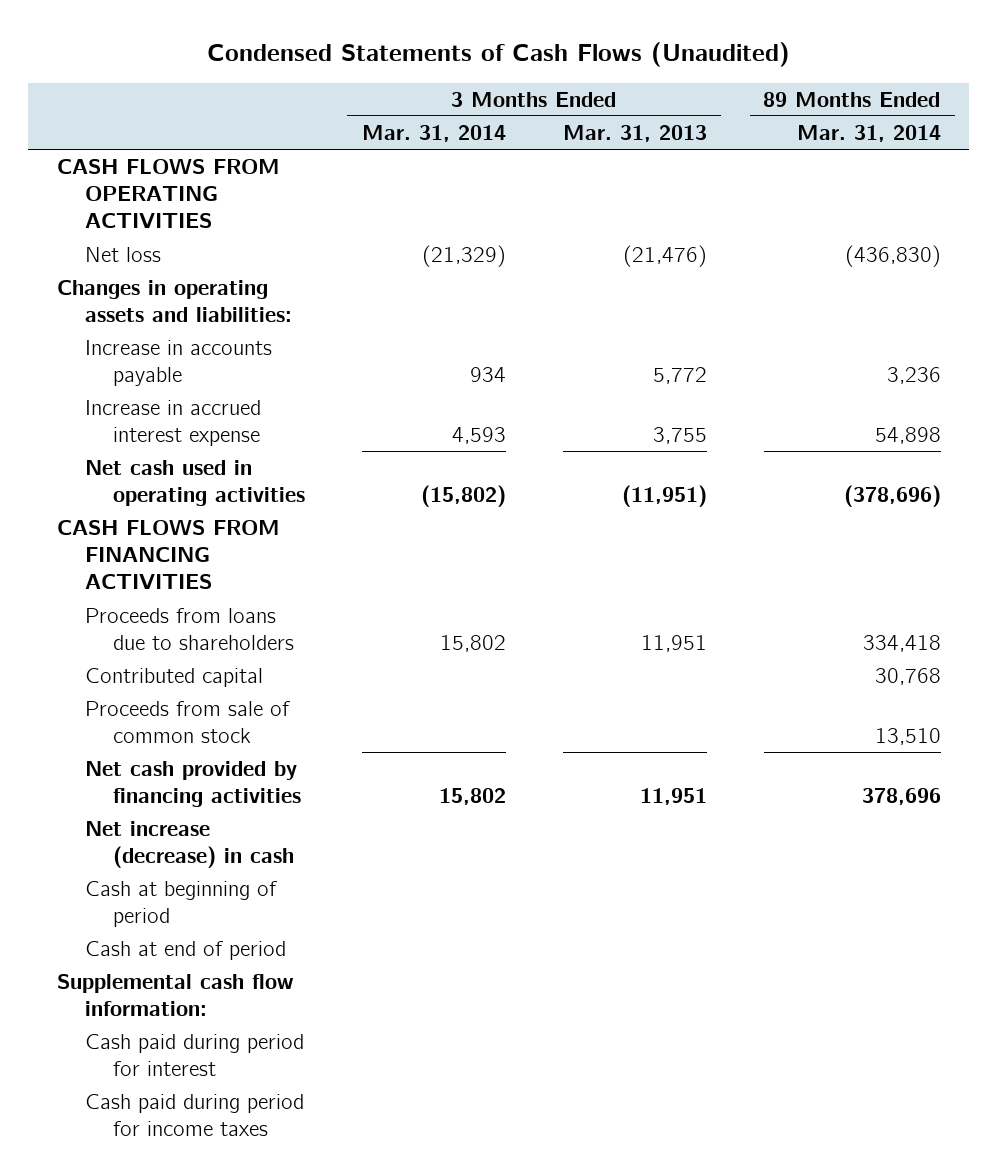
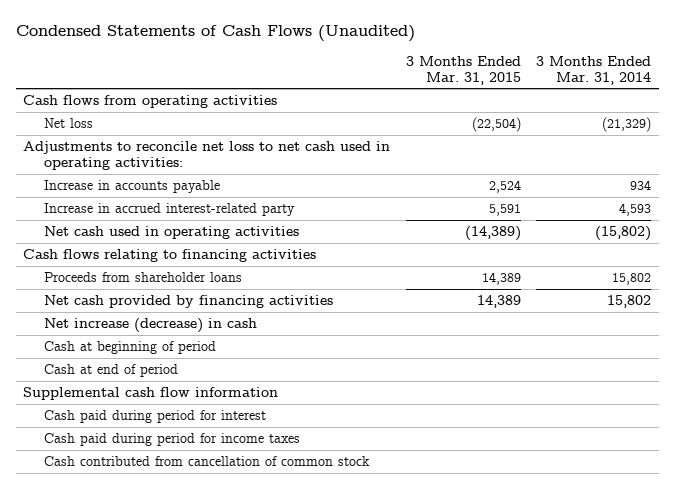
- | 3 Months Ended Mar. 31, 2014 | 3 Months Ended Mar. 31, 2013 | 89 Months Ended Mar. 31, 2014
+ | 3 Months Ended Mar. 31, 2015 | 3 Months Ended Mar. 31, 2014
- CASH FLOWS FROM OPERATING ACTIVITIES
+ Cash flows from operating activities
- Changes in operating assets and liabilities:
+ Adjustments to reconcile net loss to net cash used in operating activities:
- Increase in accrued interest expense | 4,593 | 3,755 | 54,898
+ Increase in accrued interest-related party | 5,591 | 4,593
- CASH FLOWS FROM FINANCING ACTIVITIES
- Proceeds from loans due to shareholders | 15,802 | 11,951 | 334,418
- Contributed capital | | | 30,768
- Proceeds from sale of common stock | | | 13,510
+ Cash flows relating to financing activities
+ Proceeds from shareholder loans | 14,389 | 15,802
- Supplemental cash flow information:
+ Supplemental cash flow information
+ Cash contributed from cancellation of common stock

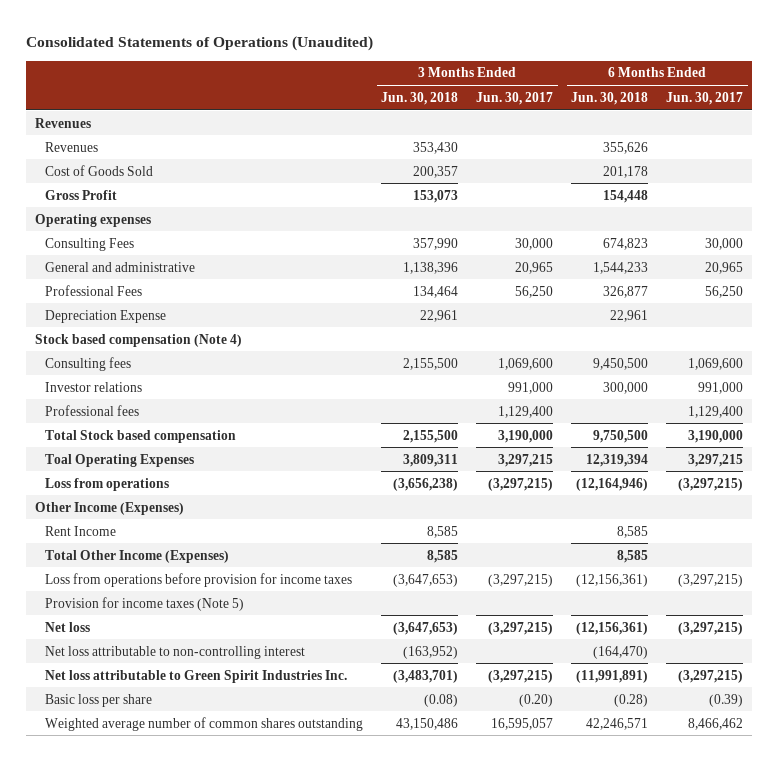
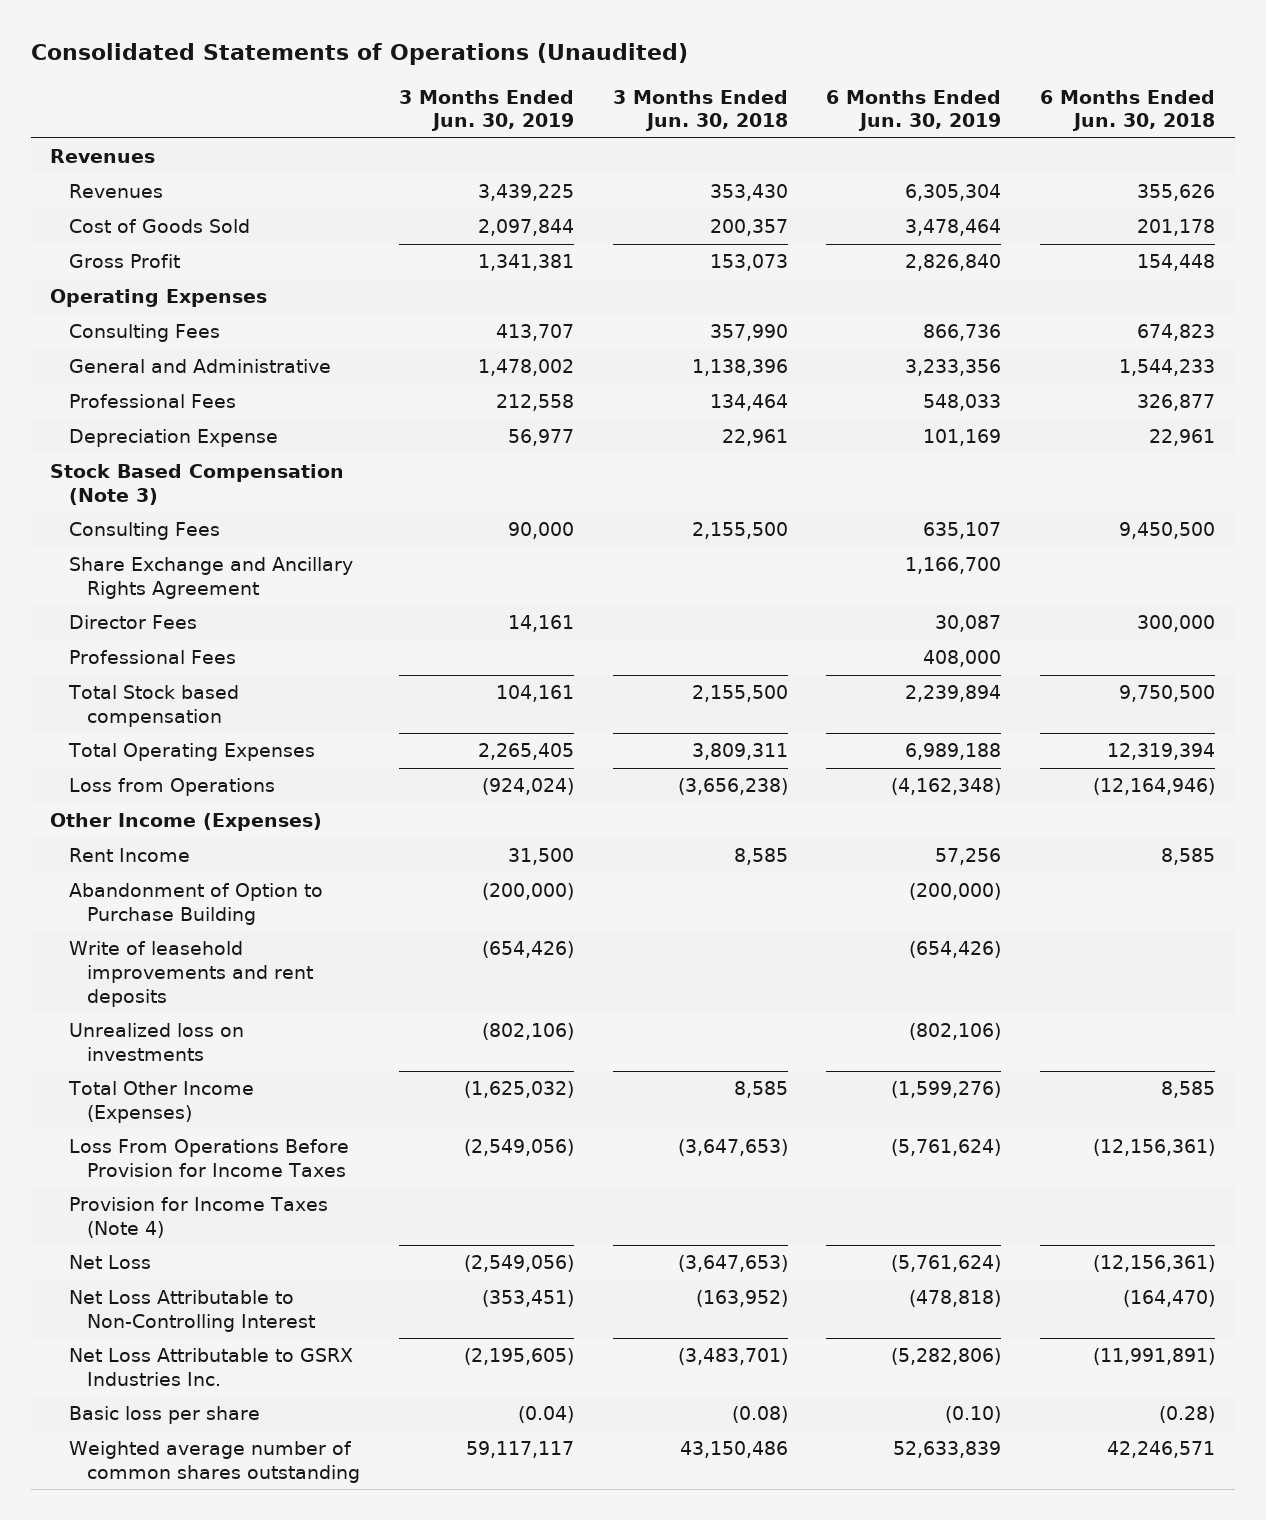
- | 3 Months Ended Jun. 30, 2018 | 3 Months Ended Jun. 30, 2017 | 6 Months Ended Jun. 30, 2018 | 6 Months Ended Jun. 30, 2017
+ | 3 Months Ended Jun. 30, 2019 | 3 Months Ended Jun. 30, 2018 | 6 Months Ended Jun. 30, 2019 | 6 Months Ended Jun. 30, 2018
- Operating expenses
+ Operating Expenses
- General and administrative | 1,138,396 | 20,965 | 1,544,233 | 20,965
+ General and Administrative | 1,478,002 | 1,138,396 | 3,233,356 | 1,544,233
- Stock based compensation (Note 4)
- Consulting fees | 2,155,500 | 1,069,600 | 9,450,500 | 1,069,600
- Investor relations | | 991,000 | 300,000 | 991,000
- Professional fees | | 1,129,400 | | 1,129,400
+ Stock Based Compensation (Note 3)
+ Consulting Fees | 90,000 | 2,155,500 | 635,107 | 9,450,500
+ Share Exchange and Ancillary Rights Agreement | | | 1,166,700 |
+ Director Fees | 14,161 | | 30,087 | 300,000
+ Professional Fees | | | 408,000 |
- Toal Operating Expenses | 3,809,311 | 3,297,215 | 12,319,394 | 3,297,215
- Loss from operations | (3,656,238) | (3,297,215) | (12,164,946) | (3,297,215)
+ Total Operating Expenses | 2,265,405 | 3,809,311 | 6,989,188 | 12,319,394
+ Loss from Operations | (924,024) | (3,656,238) | (4,162,348) | (12,164,946)
+ Abandonment of Option to Purchase Building | (200,000) | | (200,000) |
+ Write of leasehold improvements and rent deposits | (654,426) | | (654,426) |
+ Unrealized loss on investments | (802,106) | | (802,106) |
- Loss from operations before provision for income taxes | (3,647,653) | (3,297,215) | (12,156,361) | (3,297,215)
- Provision for income taxes (Note 5)
- Net loss | (3,647,653) | (3,297,215) | (12,156,361) | (3,297,215)
- Net loss attributable to non-controlling interest | (163,952) | | (164,470) |
- Net loss attributable to Green Spirit Industries Inc. | (3,483,701) | (3,297,215) | (11,991,891) | (3,297,215)
+ Loss From Operations Before Provision for Income Taxes | (2,549,056) | (3,647,653) | (5,761,624) | (12,156,361)
+ Provision for Income Taxes (Note 4)
+ Net Loss | (2,549,056) | (3,647,653) | (5,761,624) | (12,156,361)
+ Net Loss Attributable to Non-Controlling Interest | (353,451) | (163,952) | (478,818) | (164,470)
+ Net Loss Attributable to GSRX Industries Inc. | (2,195,605) | (3,483,701) | (5,282,806) | (11,991,891)

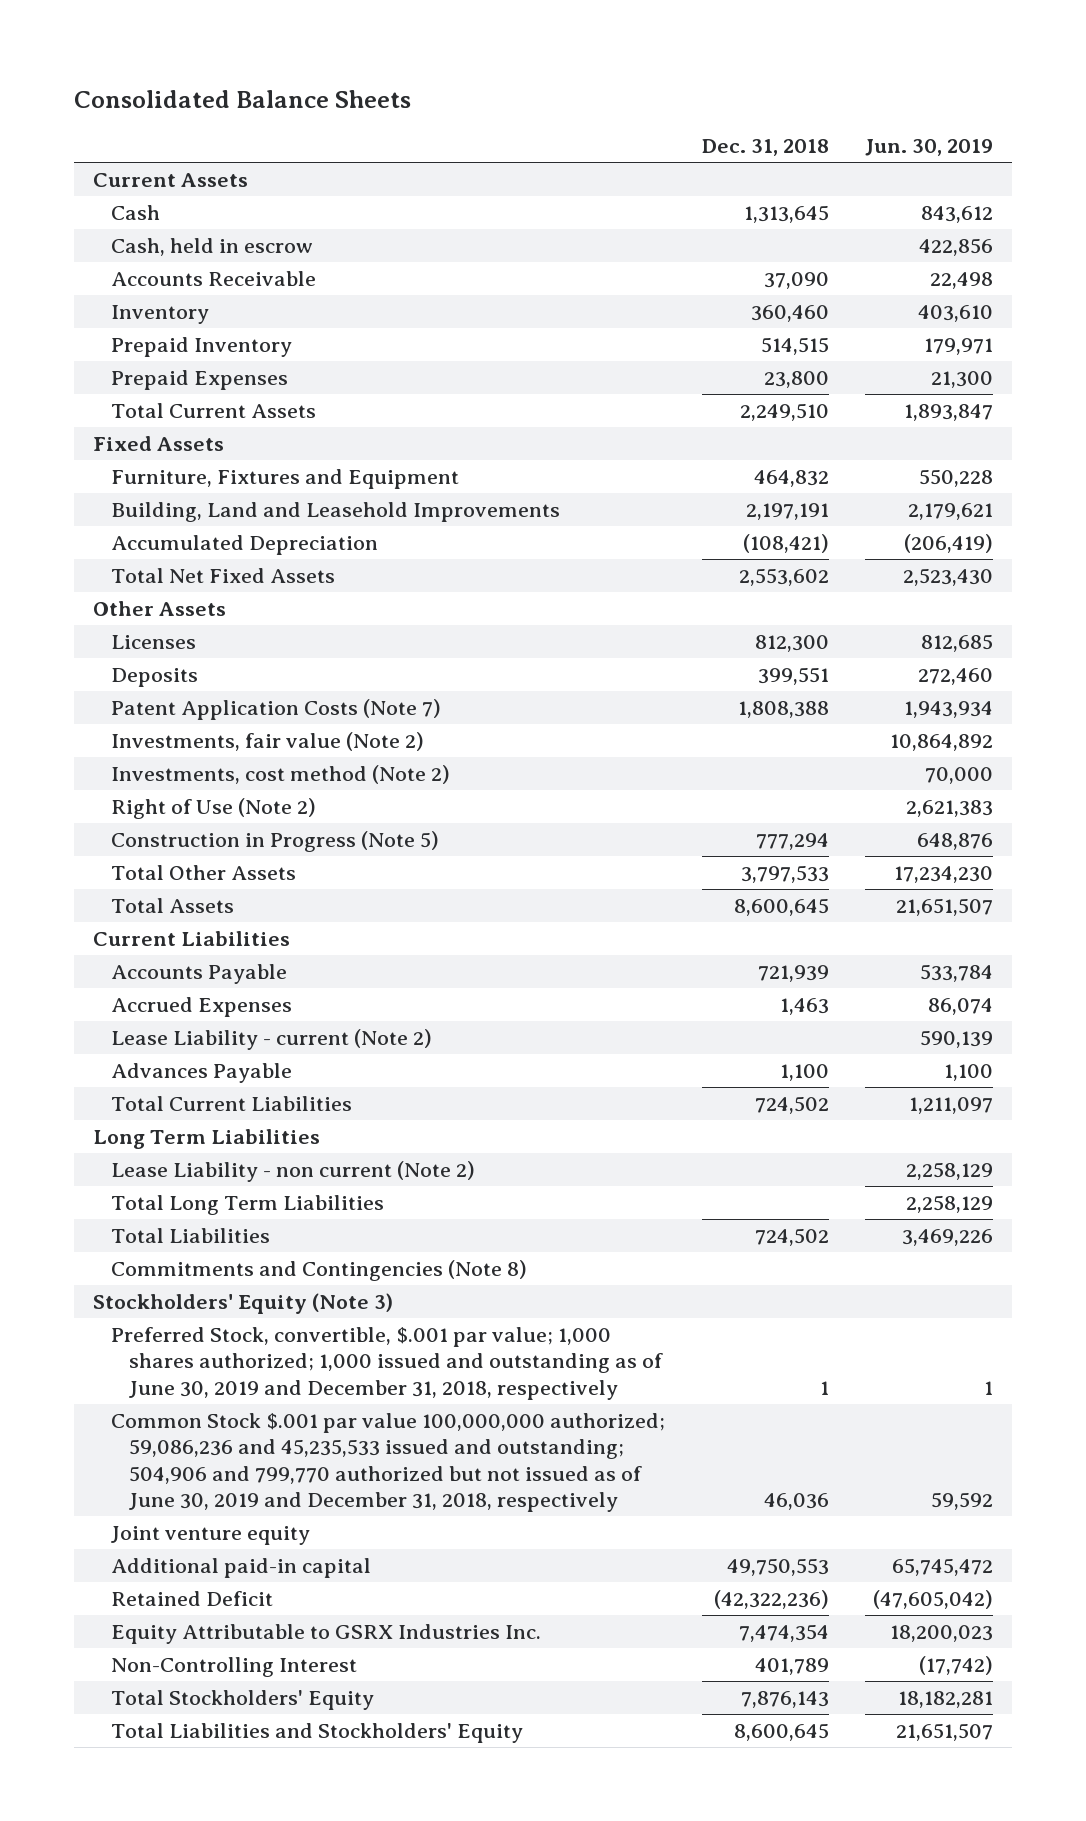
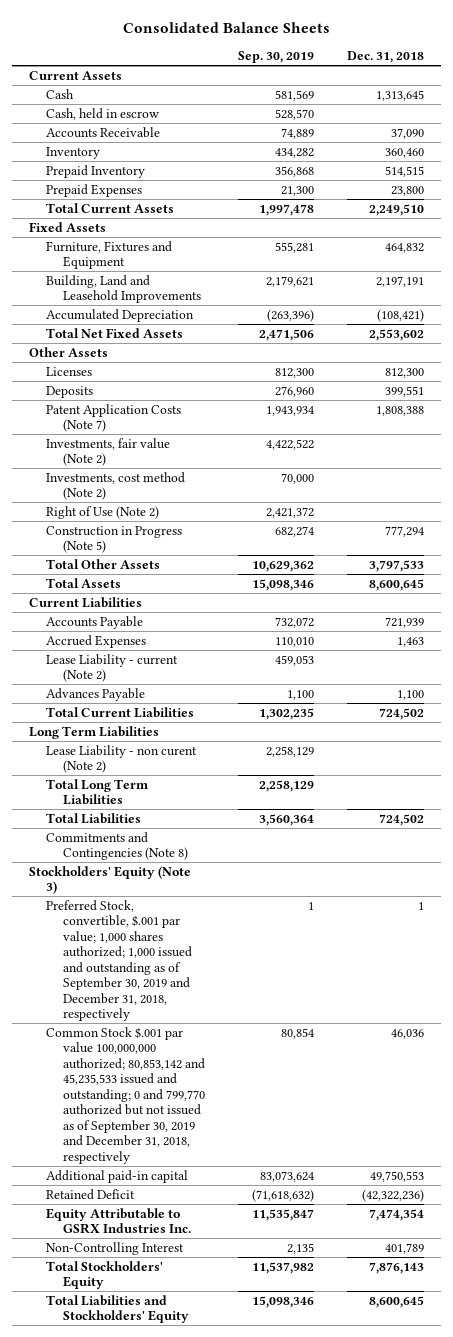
- | Dec. 31, 2018 | Jun. 30, 2019
+ | Sep. 30, 2019 | Dec. 31, 2018
- Lease Liability - non current (Note 2) | | 2,258,129
+ Lease Liability - non curent (Note 2) | 2,258,129 |
- Preferred Stock, convertible, $.001 par value; 1,000 shares authorized; 1,000 issued and outstanding as of June 30, 2019 and December 31, 2018, respectively | 1 | 1
- Common Stock $.001 par value 100,000,000 authorized; 59,086,236 and 45,235,533 issued and outstanding; 504,906 and 799,770 authorized but not issued as of June 30, 2019 and December 31, 2018, respectively | 46,036 | 59,592
- Joint venture equity
+ Preferred Stock, convertible, $.001 par value; 1,000 shares authorized; 1,000 issued and outstanding as of September 30, 2019 and December 31, 2018, respectively | 1 | 1
+ Common Stock $.001 par value 100,000,000 authorized; 80,853,142 and 45,235,533 issued and outstanding; 0 and 799,770 authorized but not issued as of September 30, 2019 and December 31, 2018, respectively | 80,854 | 46,036

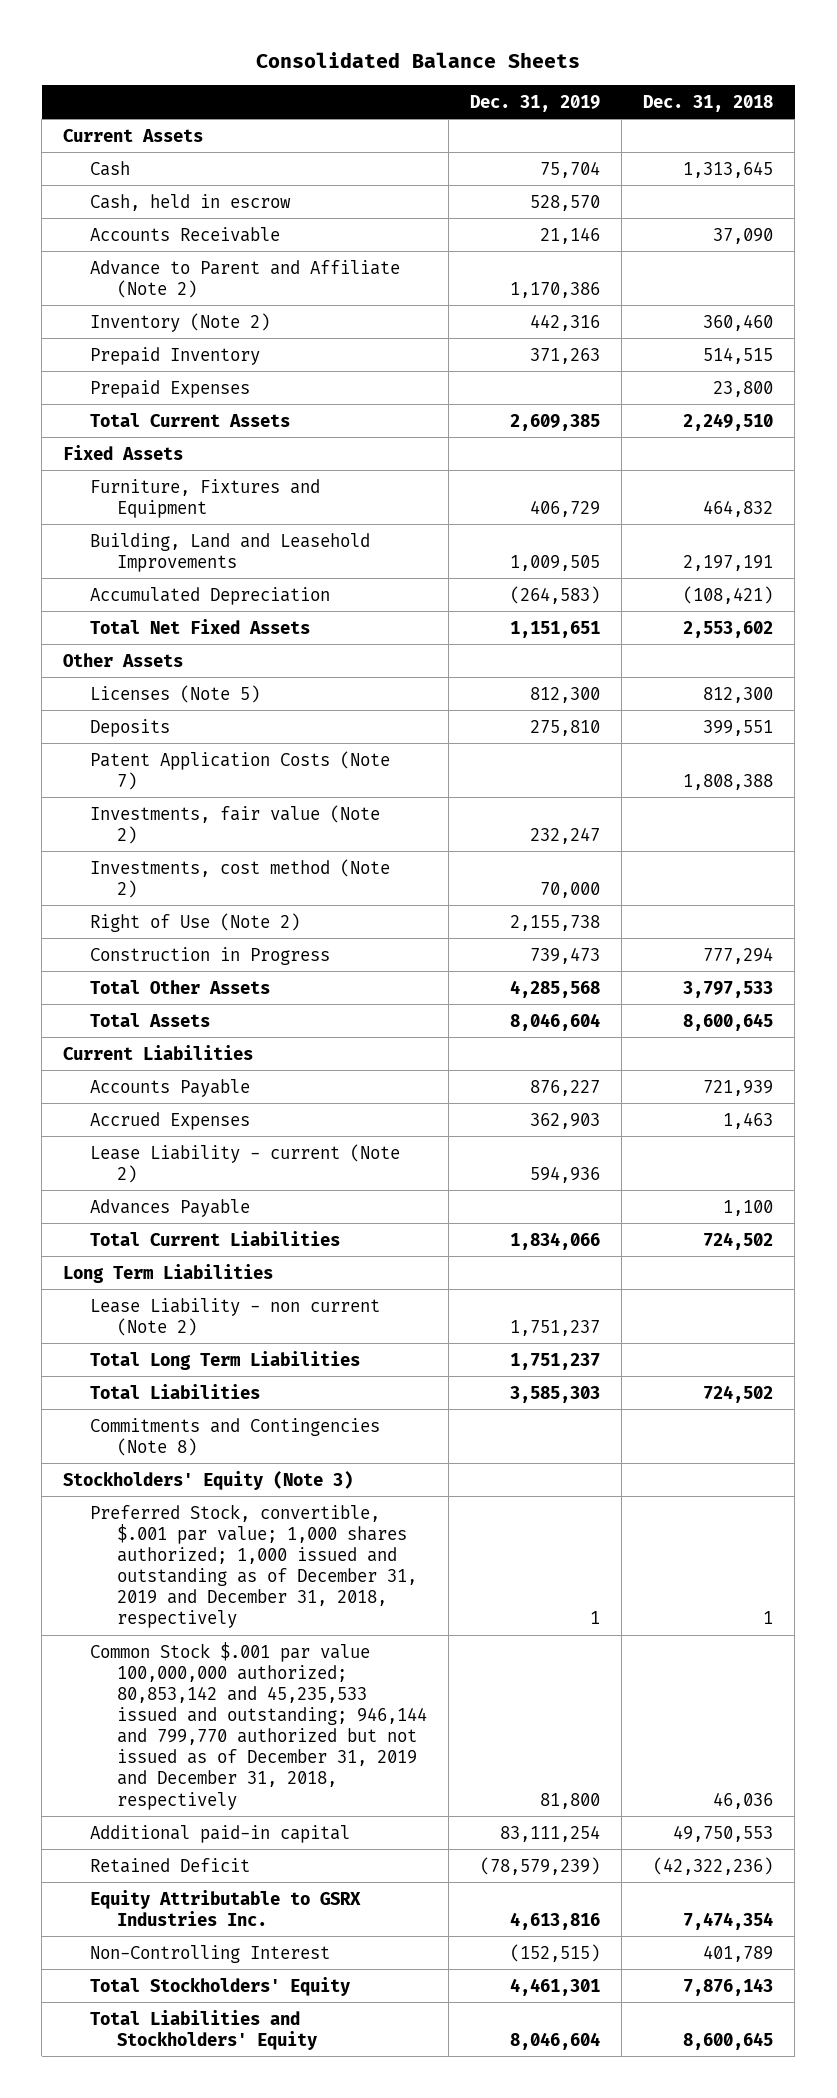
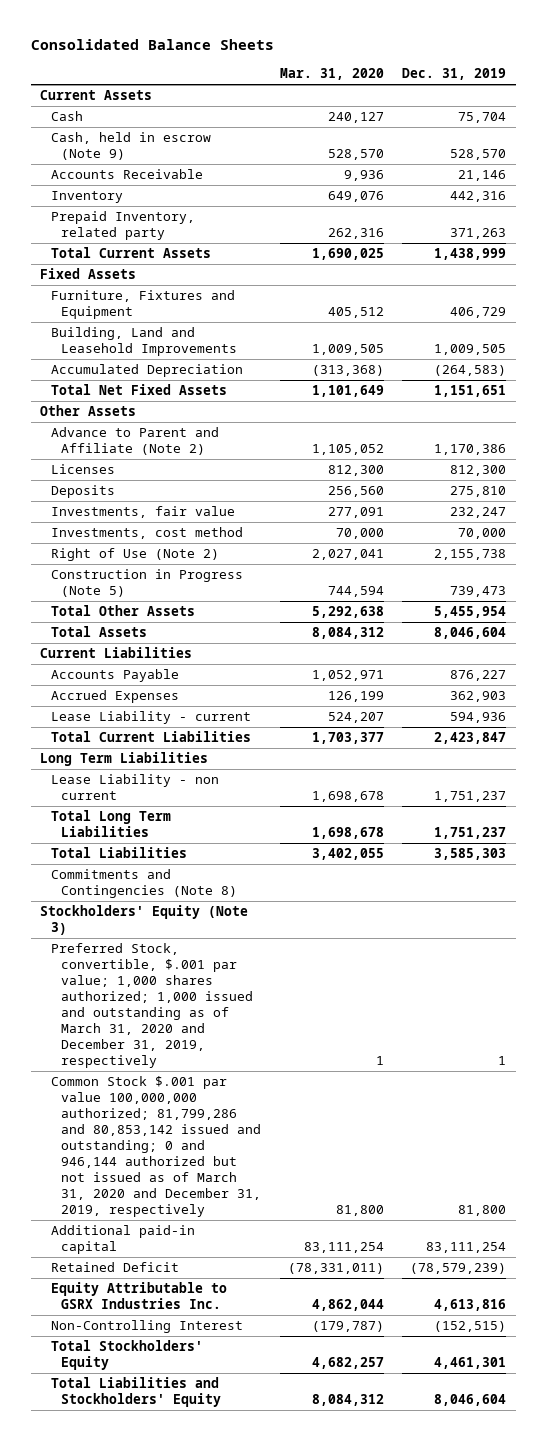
- | Dec. 31, 2019 | Dec. 31, 2018
+ | Mar. 31, 2020 | Dec. 31, 2019
- Cash, held in escrow | 528,570 |
+ Cash, held in escrow (Note 9) | 528,570 | 528,570
- Inventory (Note 2) | 442,316 | 360,460
- Prepaid Inventory | 371,263 | 514,515
- Prepaid Expenses | | 23,800
- Total Current Assets | 2,609,385 | 2,249,510
+ Inventory | 649,076 | 442,316
+ Prepaid Inventory, related party | 262,316 | 371,263
+ Total Current Assets | 1,690,025 | 1,438,999
- Licenses (Note 5) | 812,300 | 812,300
moved down: Advance to Parent and Affiliate (Note 2) | 1,105,052 | 1,170,386
+ Licenses | 812,300 | 812,300
- Patent Application Costs (Note 7) | | 1,808,388
- Investments, fair value (Note 2) | 232,247 |
- Investments, cost method (Note 2) | 70,000 |
+ Investments, fair value | 277,091 | 232,247
+ Investments, cost method | 70,000 | 70,000
- Construction in Progress | 739,473 | 777,294
- Total Other Assets | 4,285,568 | 3,797,533
+ Construction in Progress (Note 5) | 744,594 | 739,473
+ Total Other Assets | 5,292,638 | 5,455,954
- Lease Liability - current (Note 2) | 594,936 |
- Advances Payable | | 1,100
- Total Current Liabilities | 1,834,066 | 724,502
+ Lease Liability - current | 524,207 | 594,936
+ Total Current Liabilities | 1,703,377 | 2,423,847
- Lease Liability - non current (Note 2) | 1,751,237 |
+ Lease Liability - non current | 1,698,678 | 1,751,237
- Preferred Stock, convertible, $.001 par value; 1,000 shares authorized; 1,000 issued and outstanding as of December 31, 2019 and December 31, 2018, respectively | 1 | 1
- Common Stock $.001 par value 100,000,000 authorized; 80,853,142 and 45,235,533 issued and outstanding; 946,144 and 799,770 authorized but not issued as of December 31, 2019 and December 31, 2018, respectively | 81,800 | 46,036
+ Preferred Stock, convertible, $.001 par value; 1,000 shares authorized; 1,000 issued and outstanding as of March 31, 2020 and December 31, 2019, respectively | 1 | 1
+ Common Stock $.001 par value 100,000,000 authorized; 81,799,286 and 80,853,142 issued and outstanding; 0 and 946,144 authorized but not issued as of March 31, 2020 and December 31, 2019, respectively | 81,800 | 81,800

